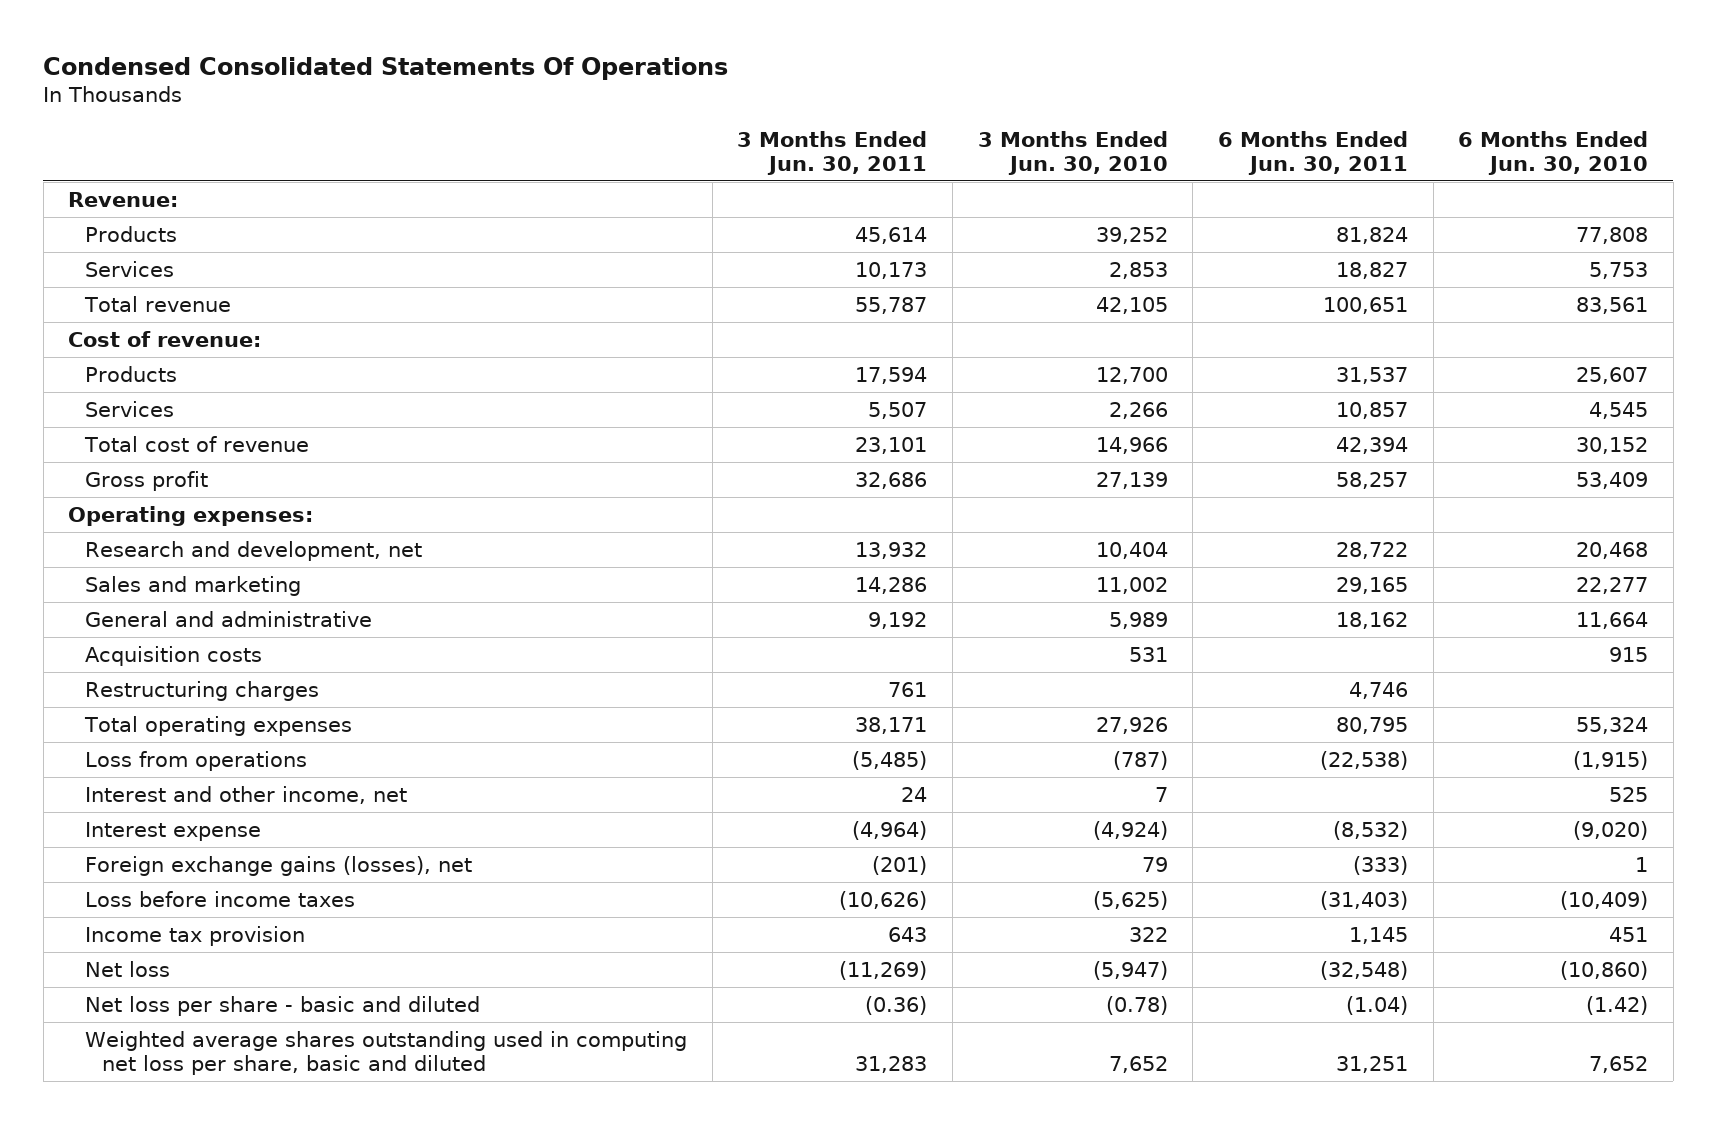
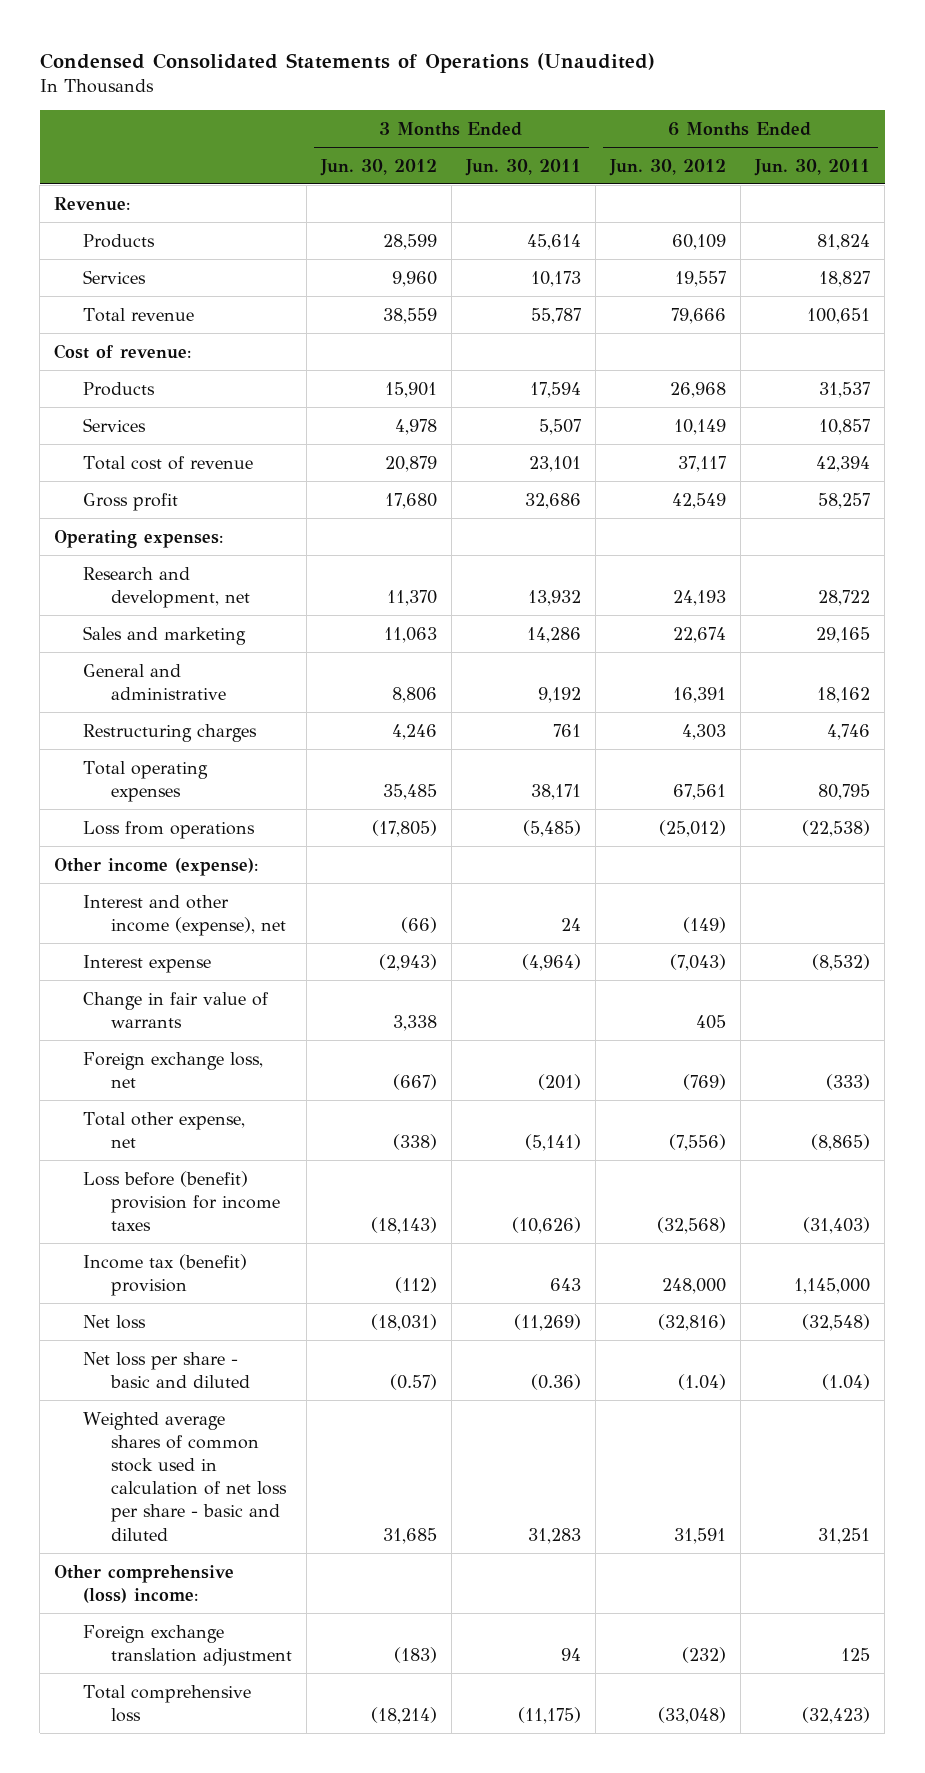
- Condensed Consolidated Statements Of Operations
+ Condensed Consolidated Statements of Operations (Unaudited)
- | 3 Months Ended Jun. 30, 2011 | 3 Months Ended Jun. 30, 2010 | 6 Months Ended Jun. 30, 2011 | 6 Months Ended Jun. 30, 2010
+ | 3 Months Ended Jun. 30, 2012 | 3 Months Ended Jun. 30, 2011 | 6 Months Ended Jun. 30, 2012 | 6 Months Ended Jun. 30, 2011
- Acquisition costs | | 531 | | 915
- Interest and other income, net | 24 | 7 | | 525
+ Other income (expense):
+ Interest and other income (expense), net | (66) | 24 | (149) |
- Foreign exchange gains (losses), net | (201) | 79 | (333) | 1
- Loss before income taxes | (10,626) | (5,625) | (31,403) | (10,409)
- Income tax provision | 643 | 322 | 1,145 | 451
+ Change in fair value of warrants | 3,338 | | 405 |
+ Foreign exchange loss, net | (667) | (201) | (769) | (333)
+ Total other expense, net | (338) | (5,141) | (7,556) | (8,865)
+ Loss before (benefit) provision for income taxes | (18,143) | (10,626) | (32,568) | (31,403)
+ Income tax (benefit) provision | (112) | 643 | 248,000 | 1,145,000
- Weighted average shares outstanding used in computing net loss per share, basic and diluted | 31,283 | 7,652 | 31,251 | 7,652
+ Weighted average shares of common stock used in calculation of net loss per share - basic and diluted | 31,685 | 31,283 | 31,591 | 31,251
+ Other comprehensive (loss) income:
+ Foreign exchange translation adjustment | (183) | 94 | (232) | 125
+ Total comprehensive loss | (18,214) | (11,175) | (33,048) | (32,423)

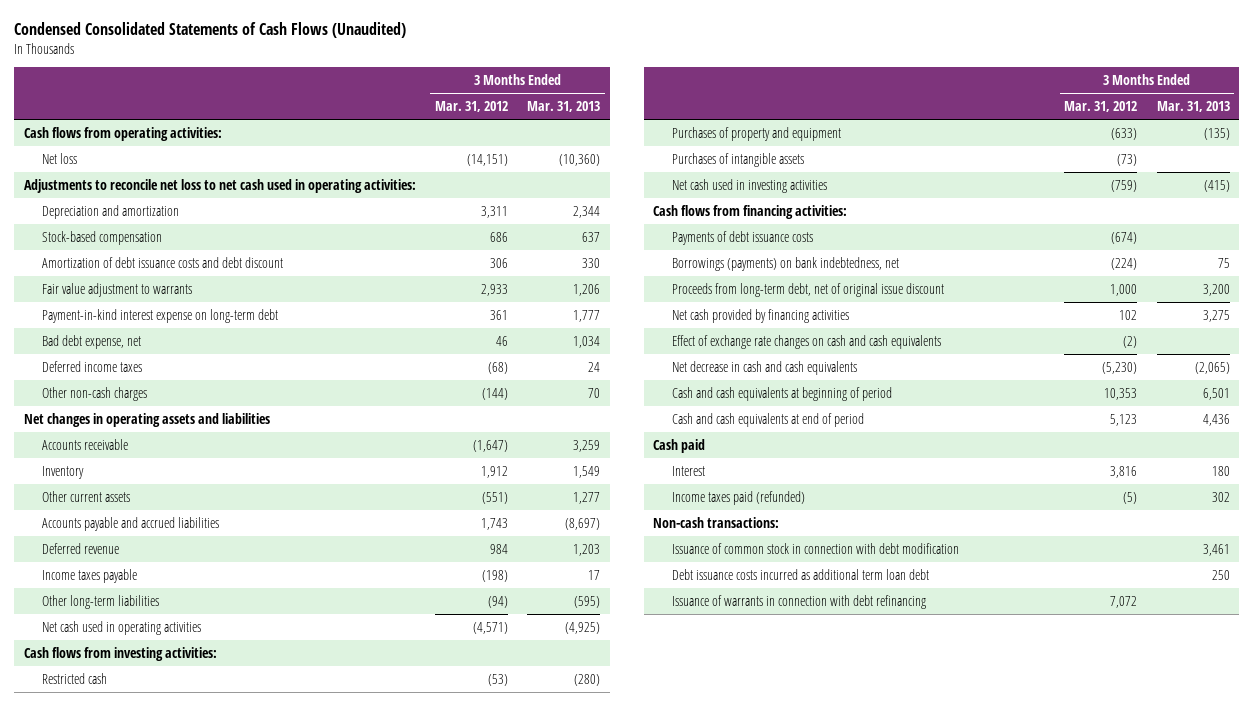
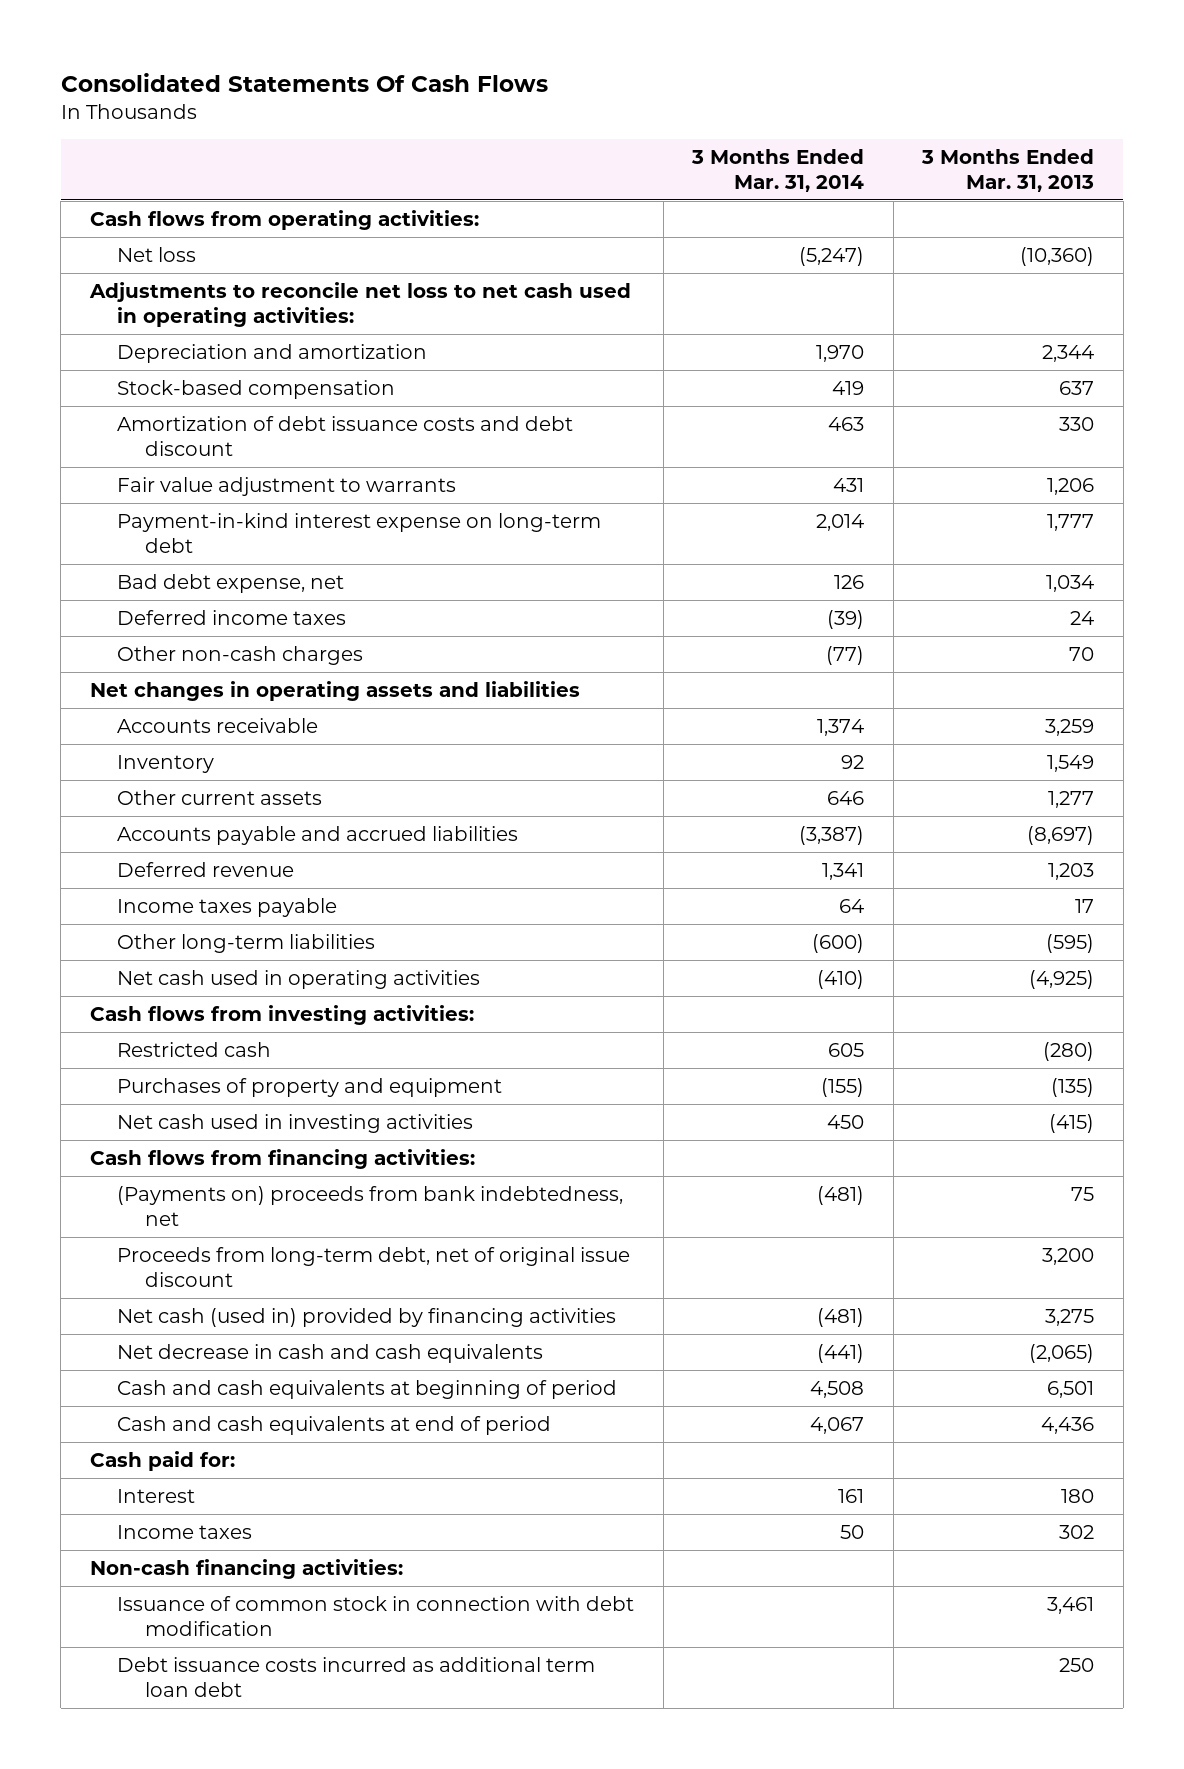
- Condensed Consolidated Statements of Cash Flows (Unaudited)
+ Consolidated Statements Of Cash Flows
- | 3 Months Ended Mar. 31, 2012 | 3 Months Ended Mar. 31, 2013
+ | 3 Months Ended Mar. 31, 2014 | 3 Months Ended Mar. 31, 2013
- Purchases of intangible assets | (73) |
- Payments of debt issuance costs | (674) |
- Borrowings (payments) on bank indebtedness, net | (224) | 75
+ (Payments on) proceeds from bank indebtedness, net | (481) | 75
- Net cash provided by financing activities | 102 | 3,275
- Effect of exchange rate changes on cash and cash equivalents | (2) |
+ Net cash (used in) provided by financing activities | (481) | 3,275
- Cash paid
+ Cash paid for:
- Income taxes paid (refunded) | (5) | 302
- Non-cash transactions:
+ Income taxes | 50 | 302
+ Non-cash financing activities:
- Issuance of warrants in connection with debt refinancing | 7,072 |

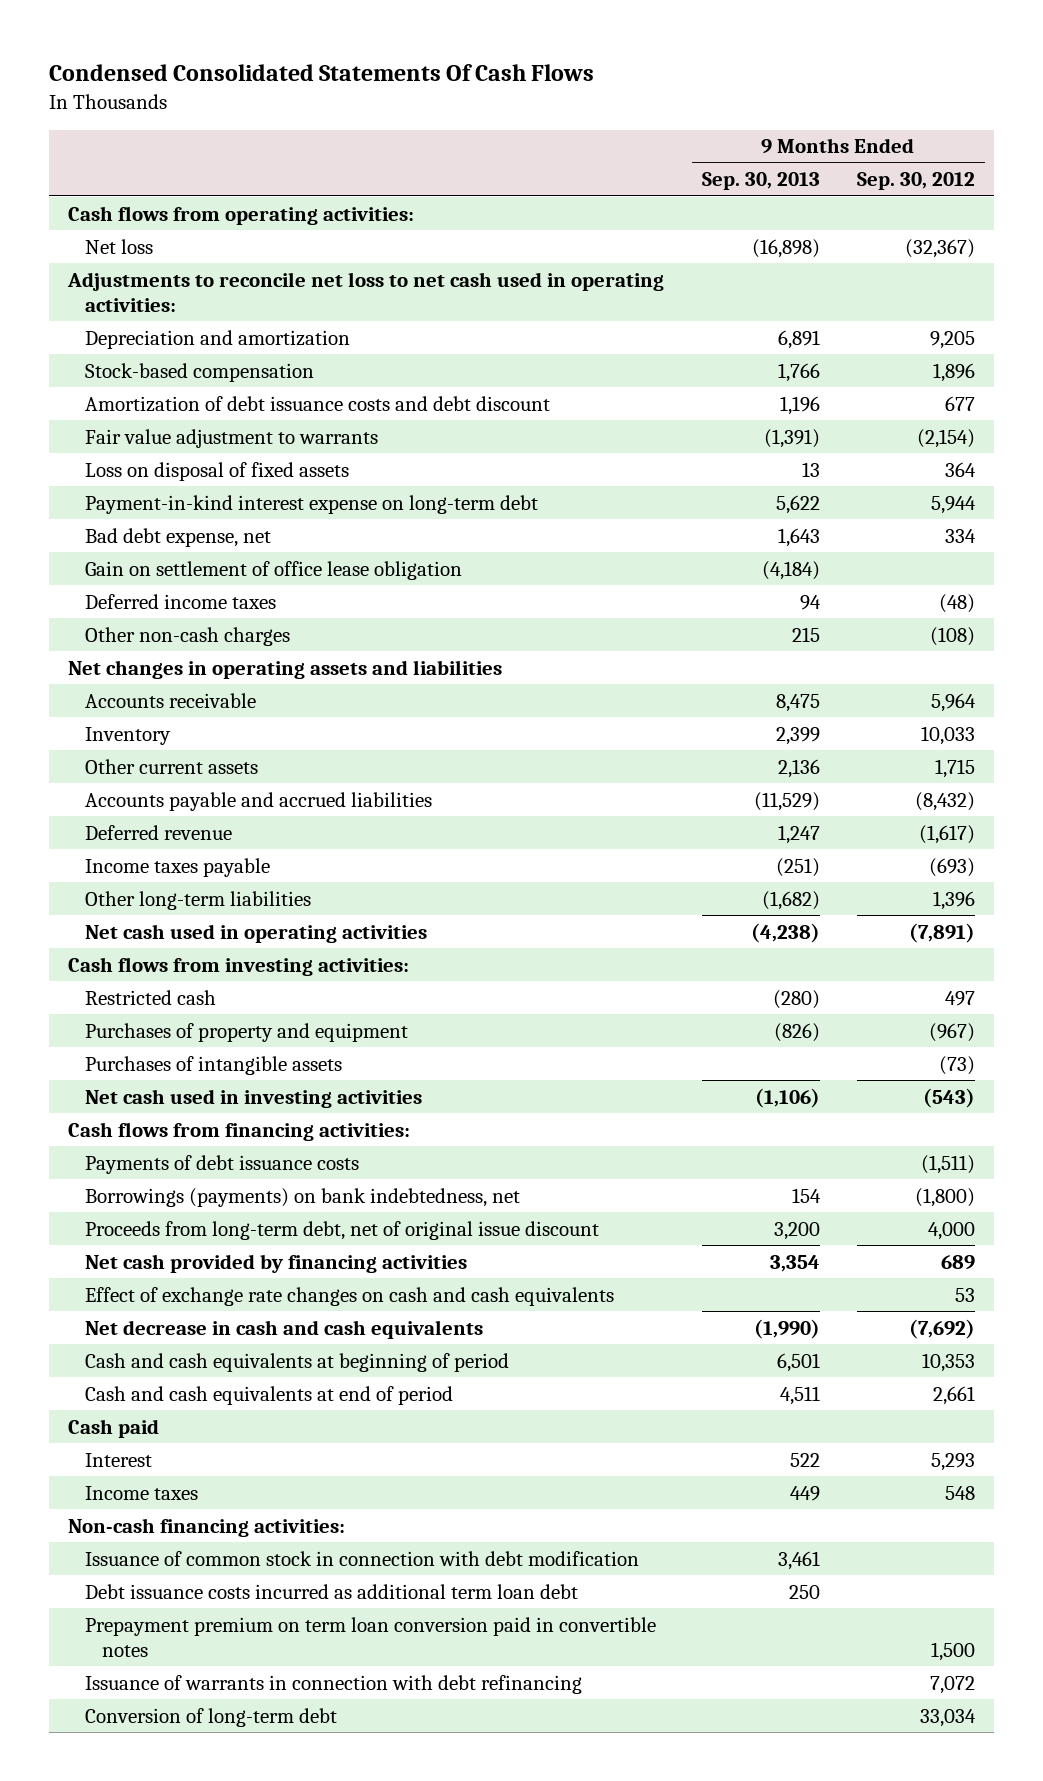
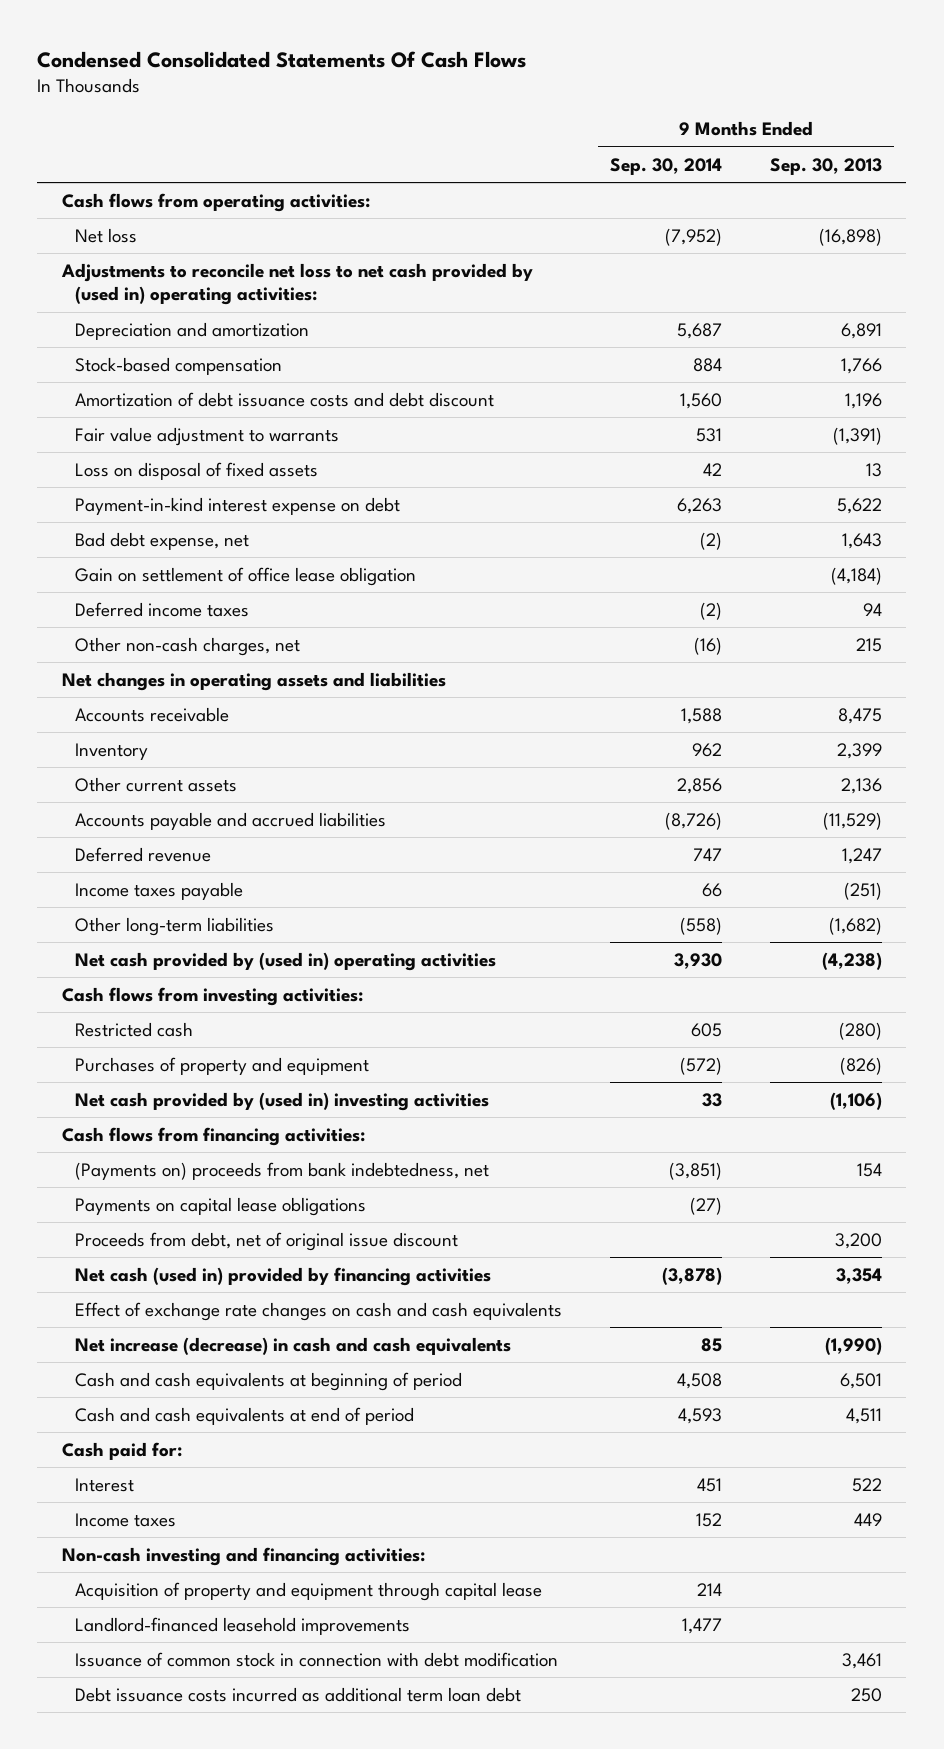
- | 9 Months Ended Sep. 30, 2013 | 9 Months Ended Sep. 30, 2012
+ | 9 Months Ended Sep. 30, 2014 | 9 Months Ended Sep. 30, 2013
- Adjustments to reconcile net loss to net cash used in operating activities:
+ Adjustments to reconcile net loss to net cash provided by (used in) operating activities:
- Payment-in-kind interest expense on long-term debt | 5,622 | 5,944
+ Payment-in-kind interest expense on debt | 6,263 | 5,622
- Other non-cash charges | 215 | (108)
+ Other non-cash charges, net | (16) | 215
- Net cash used in operating activities | (4,238) | (7,891)
+ Net cash provided by (used in) operating activities | 3,930 | (4,238)
- Purchases of intangible assets | | (73)
- Net cash used in investing activities | (1,106) | (543)
+ Net cash provided by (used in) investing activities | 33 | (1,106)
- Payments of debt issuance costs | | (1,511)
- Borrowings (payments) on bank indebtedness, net | 154 | (1,800)
- Proceeds from long-term debt, net of original issue discount | 3,200 | 4,000
- Net cash provided by financing activities | 3,354 | 689
+ (Payments on) proceeds from bank indebtedness, net | (3,851) | 154
+ Payments on capital lease obligations | (27) |
+ Proceeds from debt, net of original issue discount | | 3,200
+ Net cash (used in) provided by financing activities | (3,878) | 3,354
- Net decrease in cash and cash equivalents | (1,990) | (7,692)
+ Net increase (decrease) in cash and cash equivalents | 85 | (1,990)
- Cash paid
+ Cash paid for:
- Non-cash financing activities:
+ Non-cash investing and financing activities:
+ Acquisition of property and equipment through capital lease | 214 |
+ Landlord-financed leasehold improvements | 1,477 |
- Prepayment premium on term loan conversion paid in convertible notes | | 1,500
- Issuance of warrants in connection with debt refinancing | | 7,072
- Conversion of long-term debt | | 33,034

